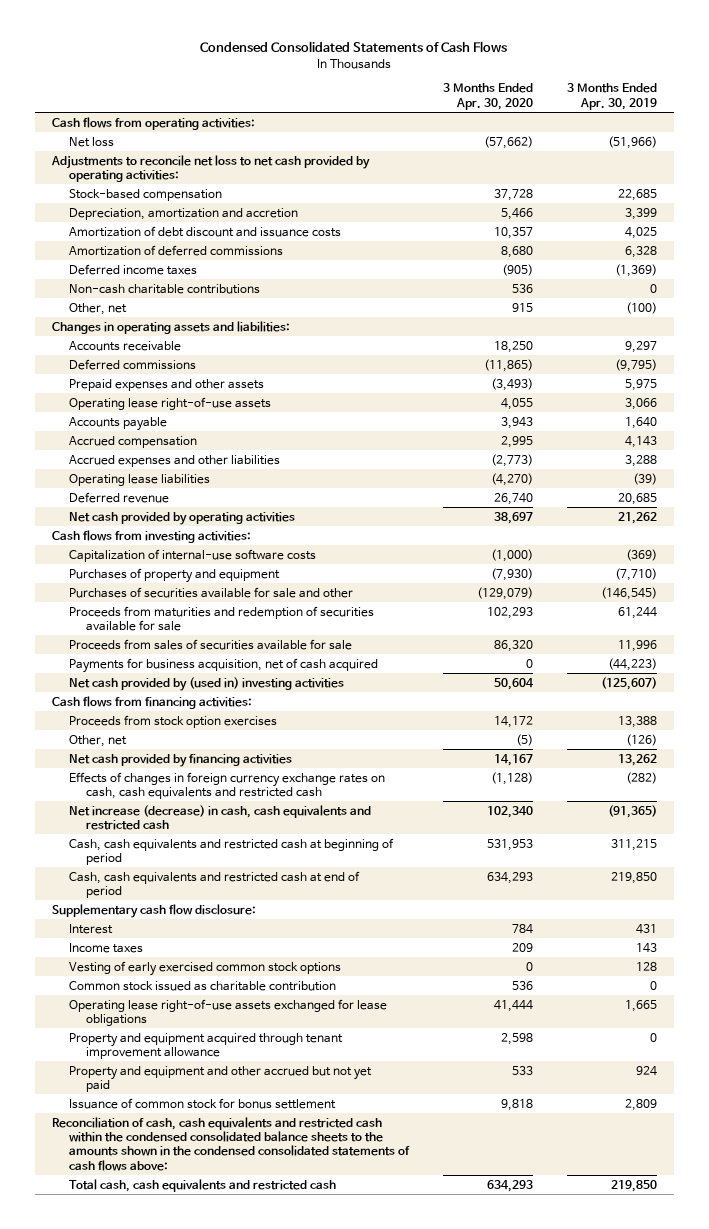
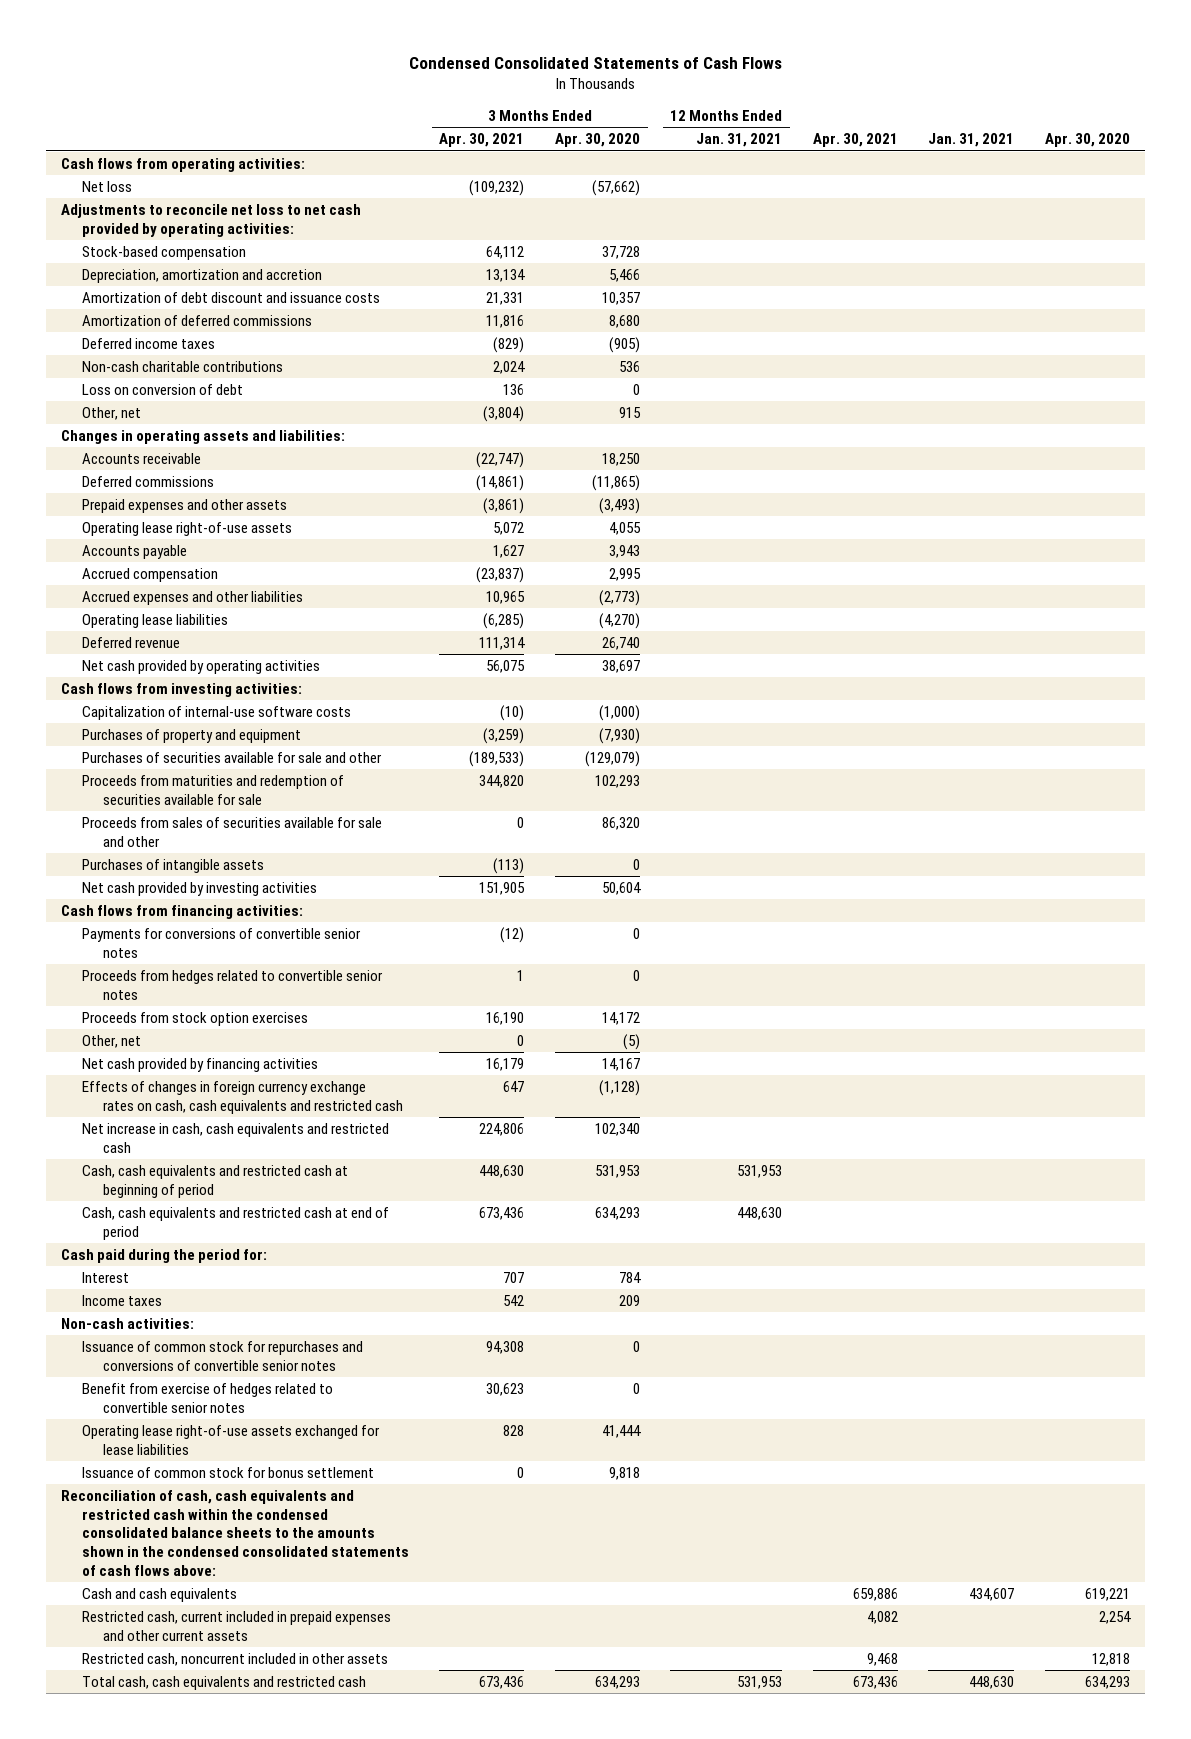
- | 3 Months Ended Apr. 30, 2020 | 3 Months Ended Apr. 30, 2019
+ | 3 Months Ended Apr. 30, 2021 | 3 Months Ended Apr. 30, 2020 | 12 Months Ended Jan. 31, 2021 | Apr. 30, 2021 | Jan. 31, 2021 | Apr. 30, 2020
+ Loss on conversion of debt | 136 | 0 | | | |
- Proceeds from sales of securities available for sale | 86,320 | 11,996
- Payments for business acquisition, net of cash acquired | 0 | (44,223)
- Net cash provided by (used in) investing activities | 50,604 | (125,607)
+ Proceeds from sales of securities available for sale and other | 0 | 86,320 | | | |
+ Purchases of intangible assets | (113) | 0 | | | |
+ Net cash provided by investing activities | 151,905 | 50,604 | | | |
+ Payments for conversions of convertible senior notes | (12) | 0 | | | |
+ Proceeds from hedges related to convertible senior notes | 1 | 0 | | | |
- Net increase (decrease) in cash, cash equivalents and restricted cash | 102,340 | (91,365)
+ Net increase in cash, cash equivalents and restricted cash | 224,806 | 102,340 | | | |
- Supplementary cash flow disclosure:
+ Cash paid during the period for:
- Vesting of early exercised common stock options | 0 | 128
- Common stock issued as charitable contribution | 536 | 0
- Operating lease right-of-use assets exchanged for lease obligations | 41,444 | 1,665
- Property and equipment acquired through tenant improvement allowance | 2,598 | 0
- Property and equipment and other accrued but not yet paid | 533 | 924
+ Non-cash activities:
+ Issuance of common stock for repurchases and conversions of convertible senior notes | 94,308 | 0 | | | |
+ Benefit from exercise of hedges related to convertible senior notes | 30,623 | 0 | | | |
+ Operating lease right-of-use assets exchanged for lease liabilities | 828 | 41,444 | | | |
+ Cash and cash equivalents | | | | 659,886 | 434,607 | 619,221
+ Restricted cash, current included in prepaid expenses and other current assets | | | | 4,082 | | 2,254
+ Restricted cash, noncurrent included in other assets | | | | 9,468 | | 12,818

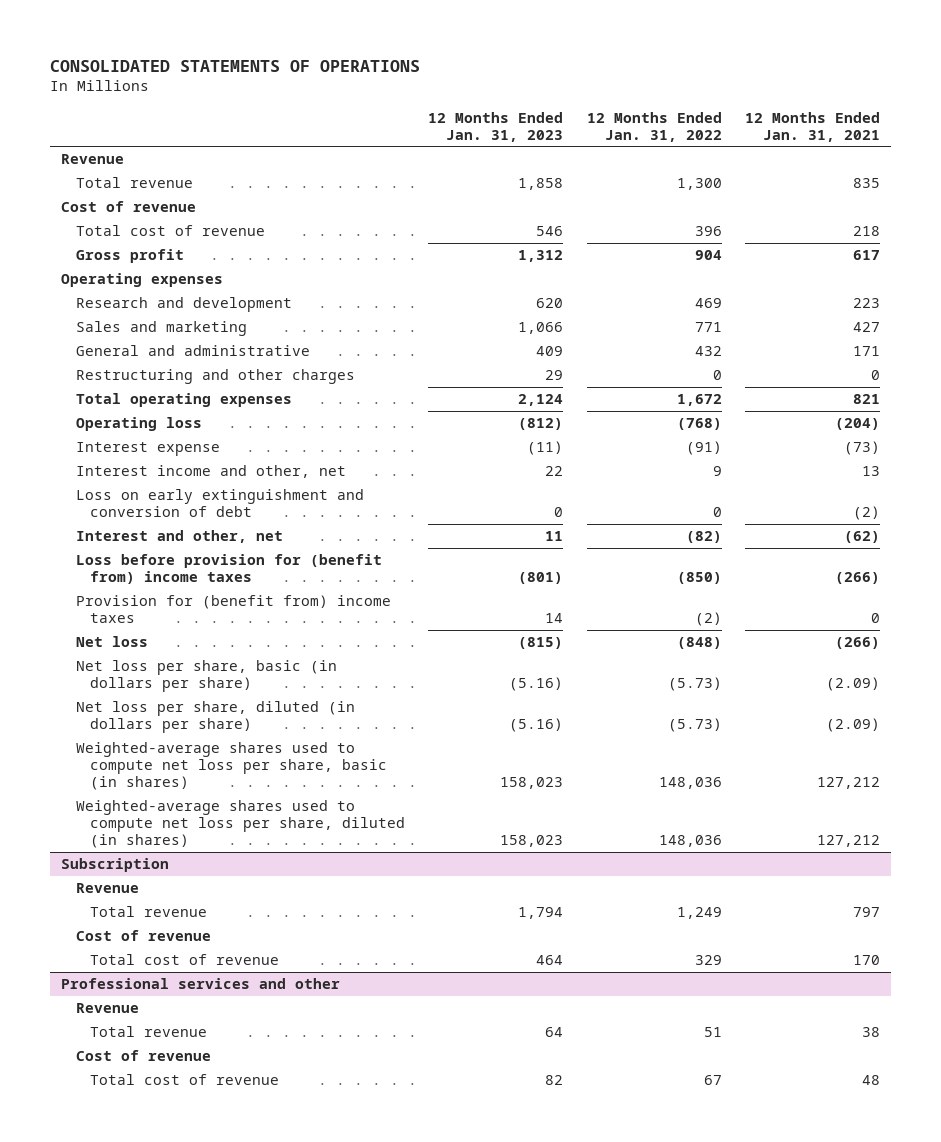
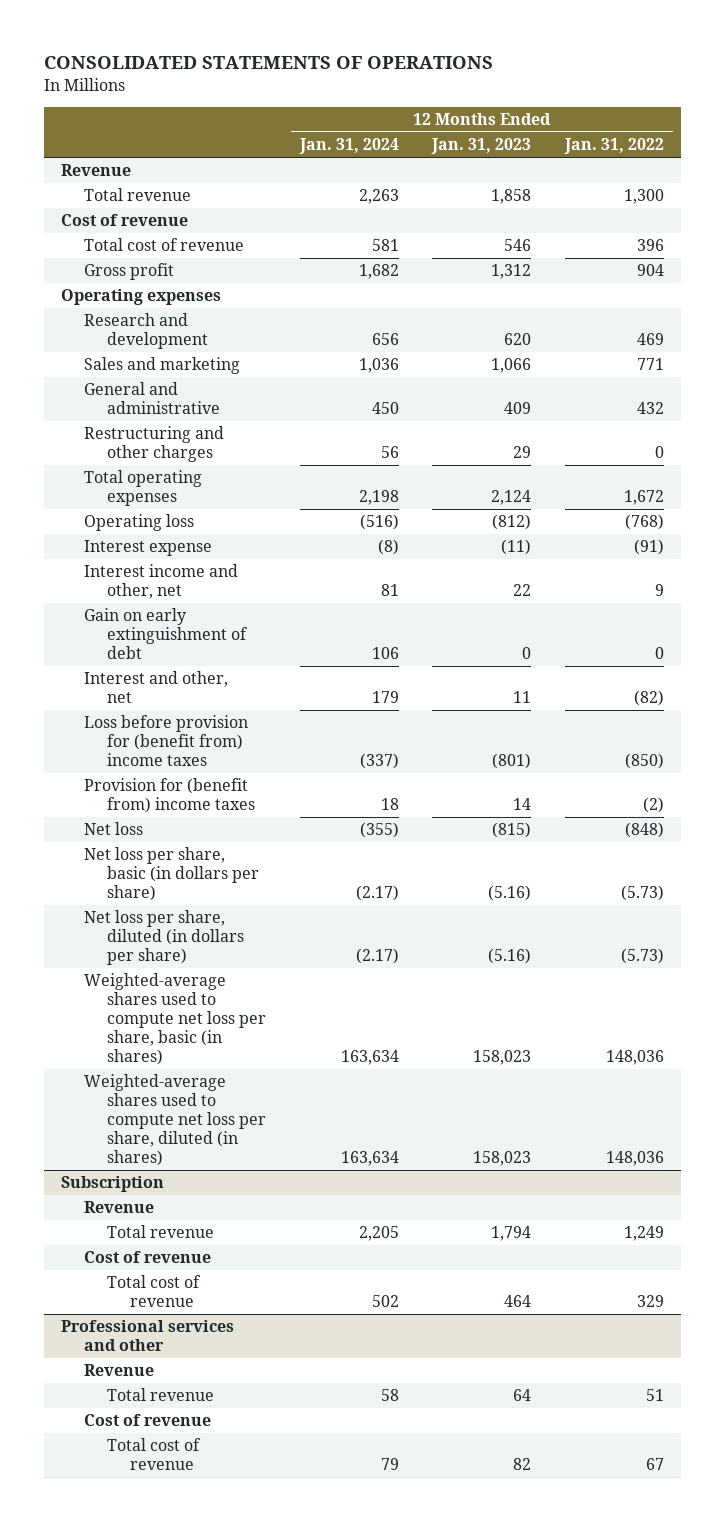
- | 12 Months Ended Jan. 31, 2023 | 12 Months Ended Jan. 31, 2022 | 12 Months Ended Jan. 31, 2021
+ | 12 Months Ended Jan. 31, 2024 | 12 Months Ended Jan. 31, 2023 | 12 Months Ended Jan. 31, 2022
- Loss on early extinguishment and conversion of debt | 0 | 0 | (2)
+ Gain on early extinguishment of debt | 106 | 0 | 0

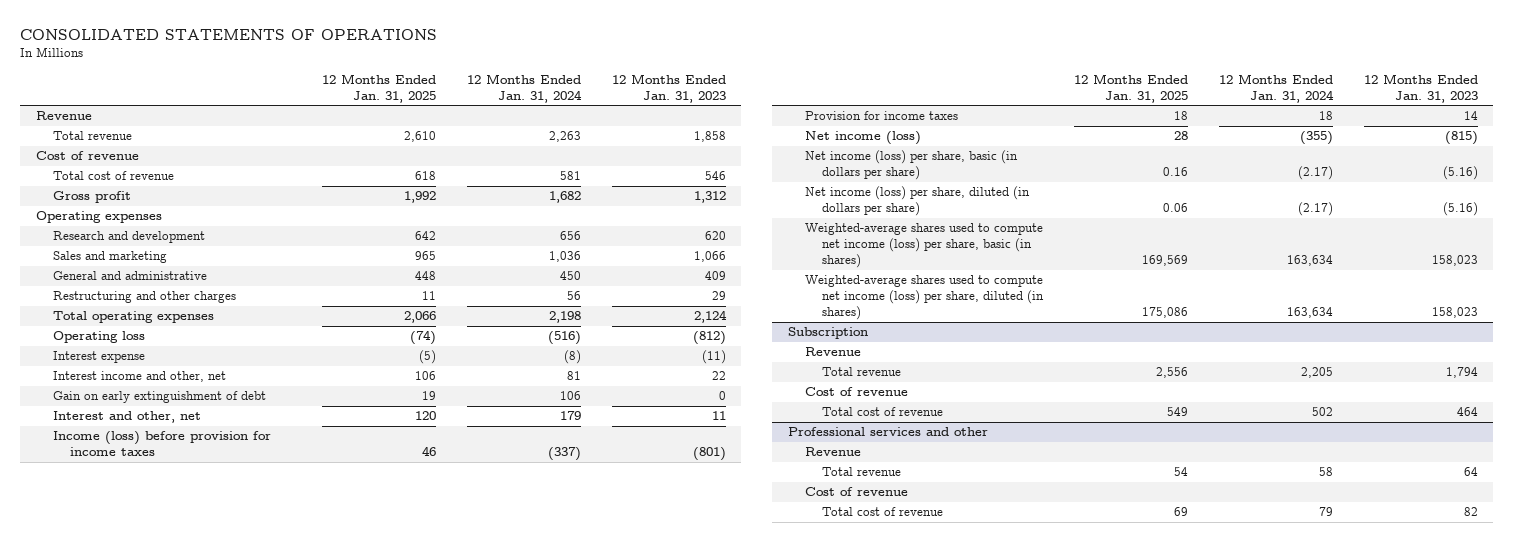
- | 12 Months Ended Jan. 31, 2024 | 12 Months Ended Jan. 31, 2023 | 12 Months Ended Jan. 31, 2022
+ | 12 Months Ended Jan. 31, 2025 | 12 Months Ended Jan. 31, 2024 | 12 Months Ended Jan. 31, 2023
- Loss before provision for (benefit from) income taxes | (337) | (801) | (850)
- Provision for (benefit from) income taxes | 18 | 14 | (2)
- Net loss | (355) | (815) | (848)
- Net loss per share, basic (in dollars per share) | (2.17) | (5.16) | (5.73)
- Net loss per share, diluted (in dollars per share) | (2.17) | (5.16) | (5.73)
- Weighted-average shares used to compute net loss per share, basic (in shares) | 163,634 | 158,023 | 148,036
- Weighted-average shares used to compute net loss per share, diluted (in shares) | 163,634 | 158,023 | 148,036
+ Income (loss) before provision for income taxes | 46 | (337) | (801)
+ Provision for income taxes | 18 | 18 | 14
+ Net income (loss) | 28 | (355) | (815)
+ Net income (loss) per share, basic (in dollars per share) | 0.16 | (2.17) | (5.16)
+ Net income (loss) per share, diluted (in dollars per share) | 0.06 | (2.17) | (5.16)
+ Weighted-average shares used to compute net income (loss) per share, basic (in shares) | 169,569 | 163,634 | 158,023
+ Weighted-average shares used to compute net income (loss) per share, diluted (in shares) | 175,086 | 163,634 | 158,023

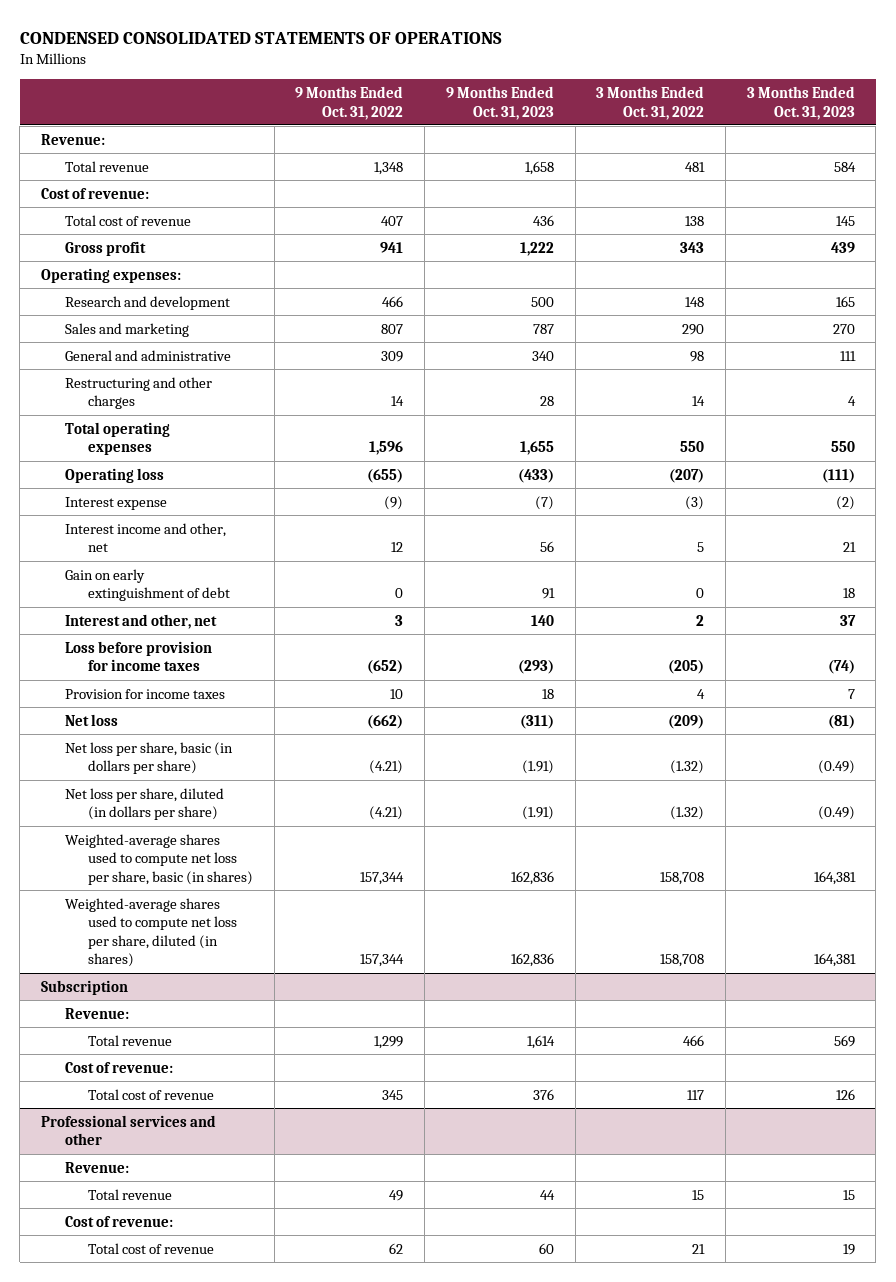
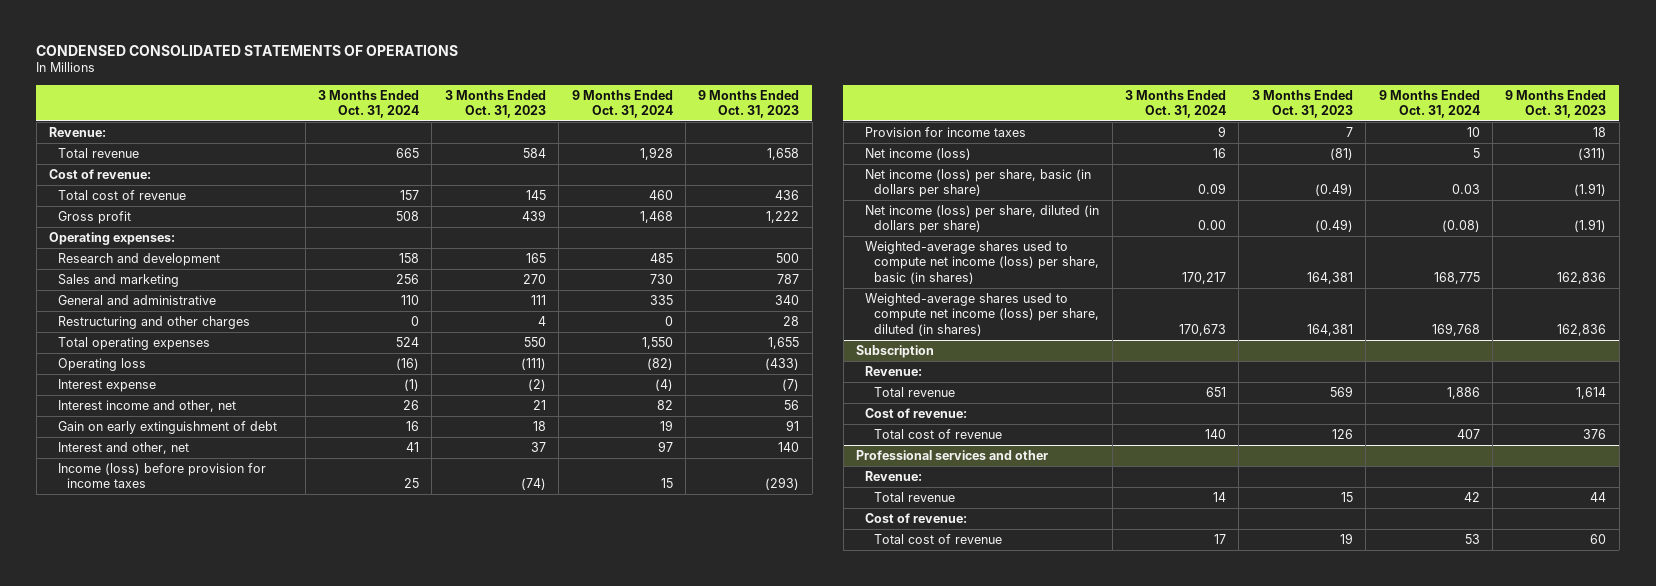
- | 9 Months Ended Oct. 31, 2022 | 9 Months Ended Oct. 31, 2023 | 3 Months Ended Oct. 31, 2022 | 3 Months Ended Oct. 31, 2023
+ | 3 Months Ended Oct. 31, 2024 | 3 Months Ended Oct. 31, 2023 | 9 Months Ended Oct. 31, 2024 | 9 Months Ended Oct. 31, 2023
- Loss before provision for income taxes | (652) | (293) | (205) | (74)
+ Income (loss) before provision for income taxes | 25 | (74) | 15 | (293)
- Net loss | (662) | (311) | (209) | (81)
- Net loss per share, basic (in dollars per share) | (4.21) | (1.91) | (1.32) | (0.49)
- Net loss per share, diluted (in dollars per share) | (4.21) | (1.91) | (1.32) | (0.49)
- Weighted-average shares used to compute net loss per share, basic (in shares) | 157,344 | 162,836 | 158,708 | 164,381
- Weighted-average shares used to compute net loss per share, diluted (in shares) | 157,344 | 162,836 | 158,708 | 164,381
+ Net income (loss) | 16 | (81) | 5 | (311)
+ Net income (loss) per share, basic (in dollars per share) | 0.09 | (0.49) | 0.03 | (1.91)
+ Net income (loss) per share, diluted (in dollars per share) | 0.00 | (0.49) | (0.08) | (1.91)
+ Weighted-average shares used to compute net income (loss) per share, basic (in shares) | 170,217 | 164,381 | 168,775 | 162,836
+ Weighted-average shares used to compute net income (loss) per share, diluted (in shares) | 170,673 | 164,381 | 169,768 | 162,836

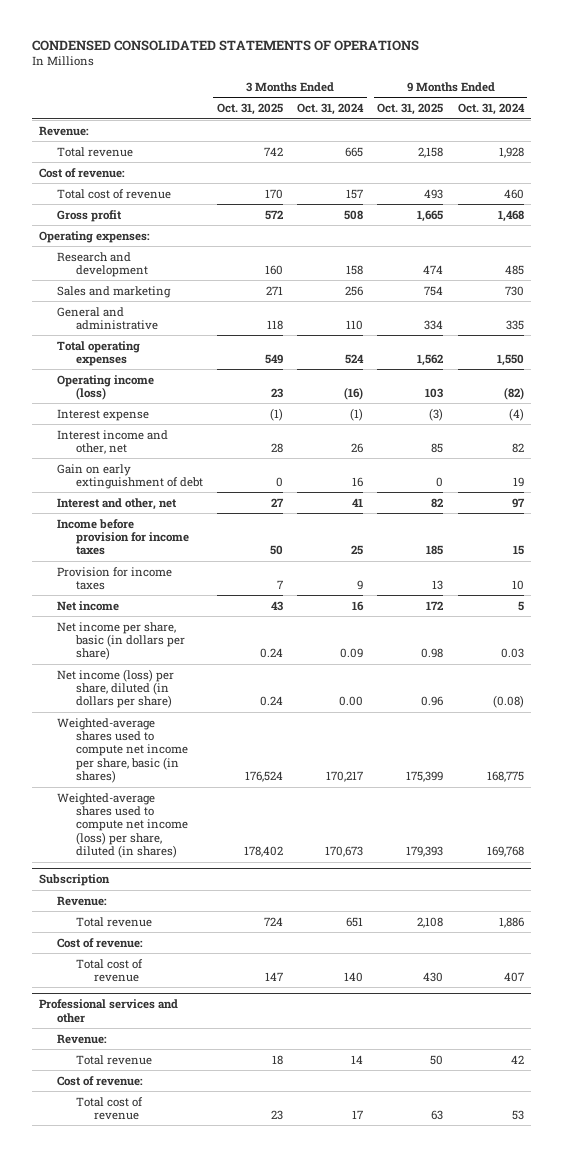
- | 3 Months Ended Oct. 31, 2024 | 3 Months Ended Oct. 31, 2023 | 9 Months Ended Oct. 31, 2024 | 9 Months Ended Oct. 31, 2023
+ | 3 Months Ended Oct. 31, 2025 | 3 Months Ended Oct. 31, 2024 | 9 Months Ended Oct. 31, 2025 | 9 Months Ended Oct. 31, 2024
- Restructuring and other charges | 0 | 4 | 0 | 28
- Operating loss | (16) | (111) | (82) | (433)
+ Operating income (loss) | 23 | (16) | 103 | (82)
- Income (loss) before provision for income taxes | 25 | (74) | 15 | (293)
+ Income before provision for income taxes | 50 | 25 | 185 | 15
- Net income (loss) | 16 | (81) | 5 | (311)
- Net income (loss) per share, basic (in dollars per share) | 0.09 | (0.49) | 0.03 | (1.91)
+ Net income | 43 | 16 | 172 | 5
+ Net income per share, basic (in dollars per share) | 0.24 | 0.09 | 0.98 | 0.03
- Weighted-average shares used to compute net income (loss) per share, basic (in shares) | 170,217 | 164,381 | 168,775 | 162,836
+ Weighted-average shares used to compute net income per share, basic (in shares) | 176,524 | 170,217 | 175,399 | 168,775

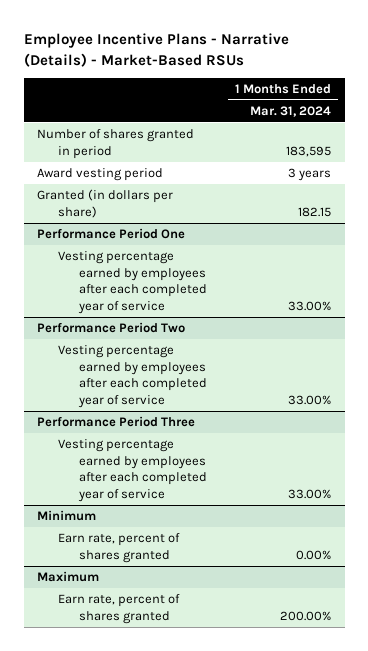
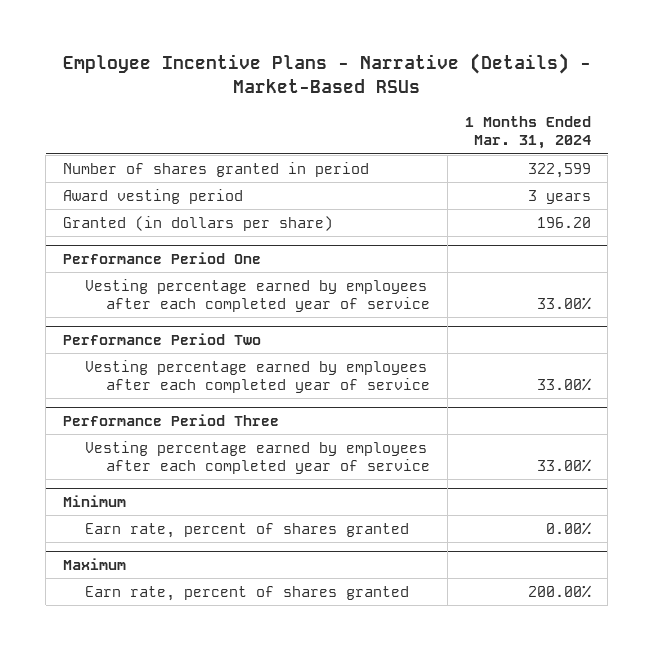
- Number of shares granted in period | 183,595
+ Number of shares granted in period | 322,599
- Granted (in dollars per share) | 182.15
+ Granted (in dollars per share) | 196.20

